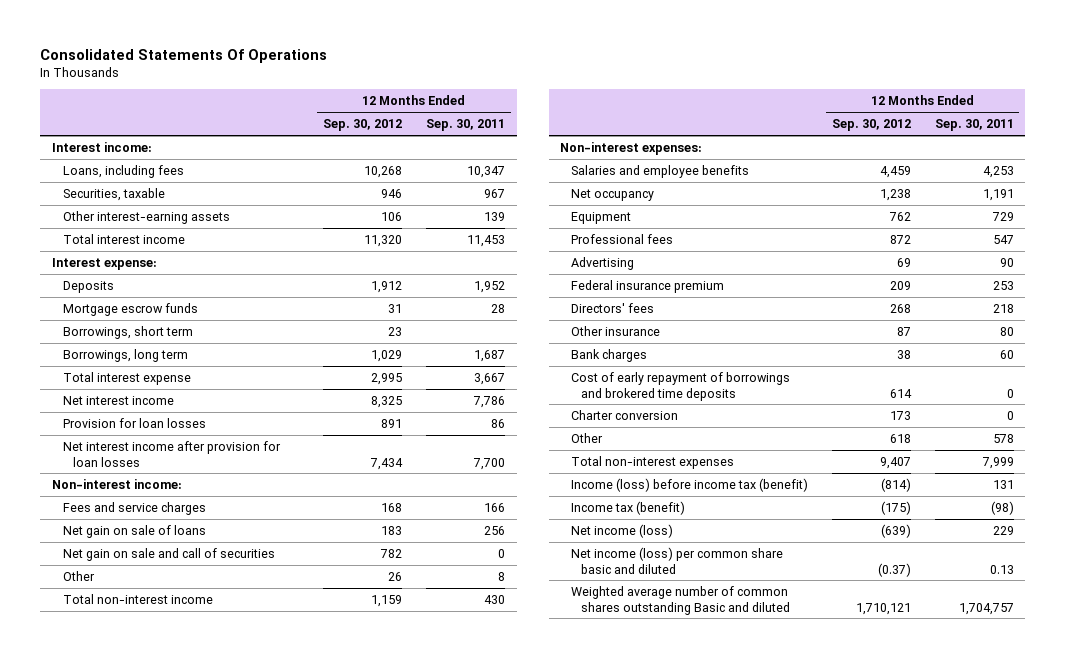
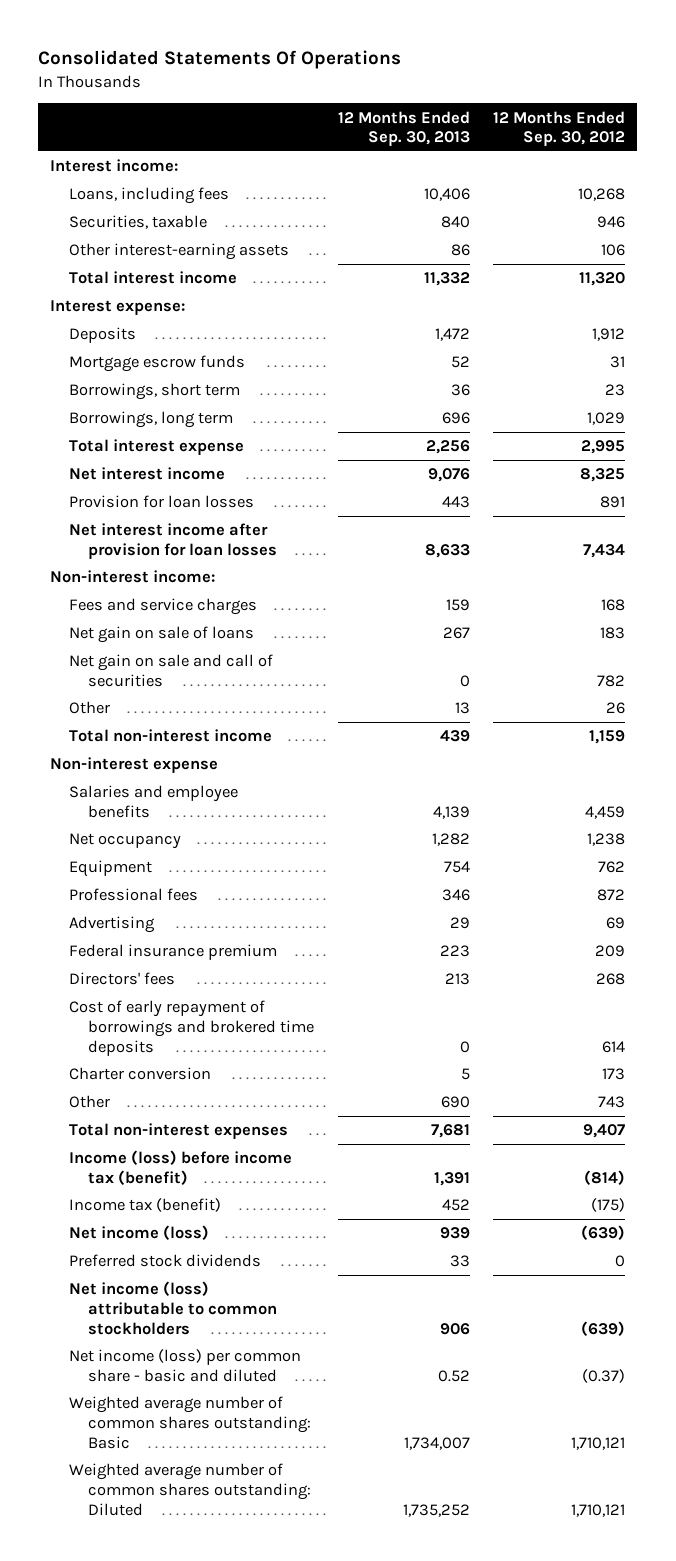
- | 12 Months Ended Sep. 30, 2012 | 12 Months Ended Sep. 30, 2011
+ | 12 Months Ended Sep. 30, 2013 | 12 Months Ended Sep. 30, 2012
- Non-interest expenses:
+ Non-interest expense
- Other insurance | 87 | 80
- Bank charges | 38 | 60
- Other | 618 | 578
+ Other | 690 | 743
- Net income (loss) per common share basic and diluted | (0.37) | 0.13
- Weighted average number of common shares outstanding Basic and diluted | 1,710,121 | 1,704,757
+ Preferred stock dividends | 33 | 0
+ Net income (loss) attributable to common stockholders | 906 | (639)
+ Net income (loss) per common share - basic and diluted | 0.52 | (0.37)
+ Weighted average number of common shares outstanding: Basic | 1,734,007 | 1,710,121
+ Weighted average number of common shares outstanding: Diluted | 1,735,252 | 1,710,121

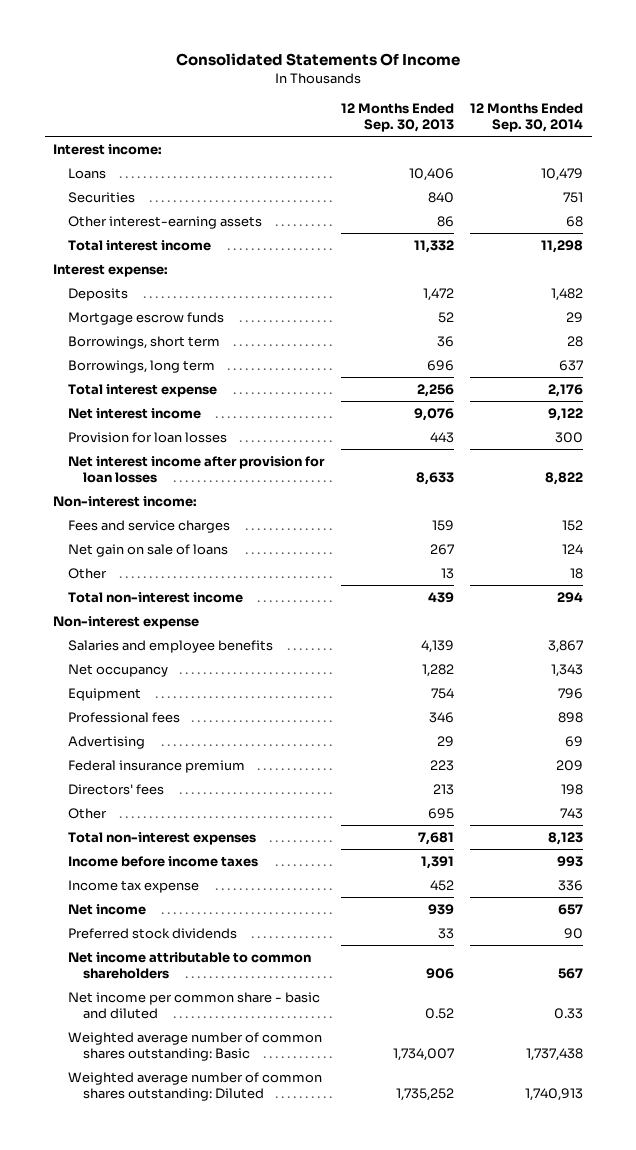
- Consolidated Statements Of Operations
+ Consolidated Statements Of Income
- | 12 Months Ended Sep. 30, 2013 | 12 Months Ended Sep. 30, 2012
+ | 12 Months Ended Sep. 30, 2013 | 12 Months Ended Sep. 30, 2014
- Loans, including fees | 10,406 | 10,268
- Securities, taxable | 840 | 946
+ Loans | 10,406 | 10,479
+ Securities | 840 | 751
- Net gain on sale and call of securities | 0 | 782
- Cost of early repayment of borrowings and brokered time deposits | 0 | 614
- Charter conversion | 5 | 173
- Other | 690 | 743
+ Other | 695 | 743
- Income (loss) before income tax (benefit) | 1,391 | (814)
- Income tax (benefit) | 452 | (175)
- Net income (loss) | 939 | (639)
+ Income before income taxes | 1,391 | 993
+ Income tax expense | 452 | 336
+ Net income | 939 | 657
- Net income (loss) attributable to common stockholders | 906 | (639)
- Net income (loss) per common share - basic and diluted | 0.52 | (0.37)
+ Net income attributable to common shareholders | 906 | 567
+ Net income per common share - basic and diluted | 0.52 | 0.33

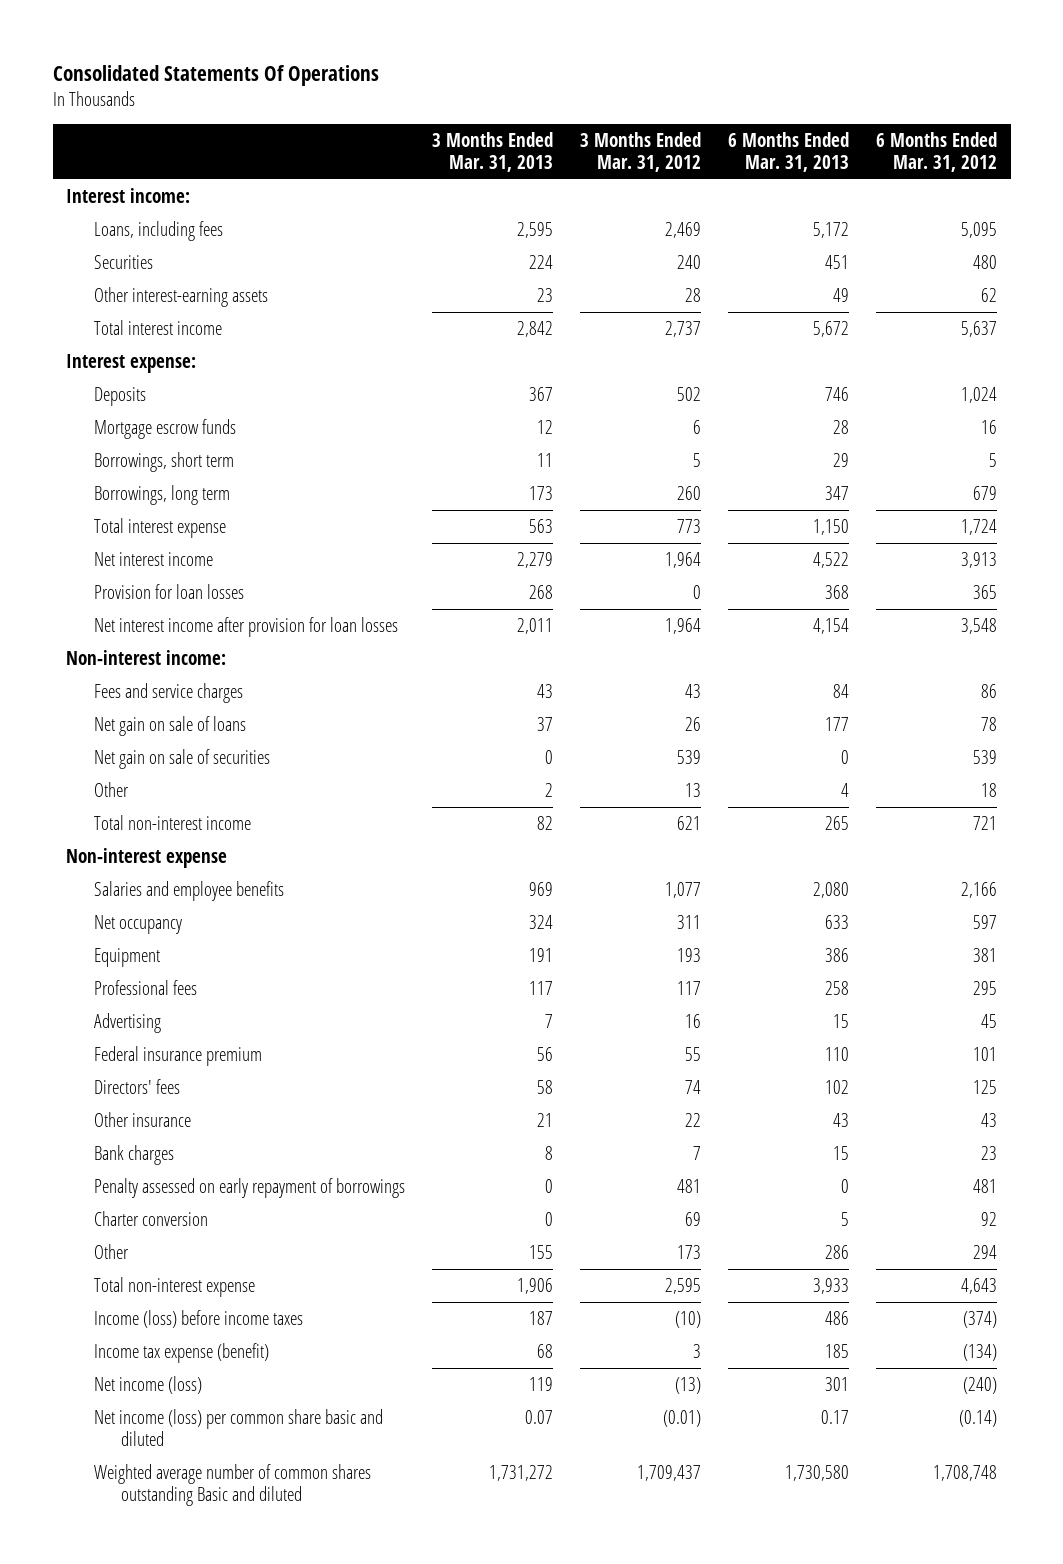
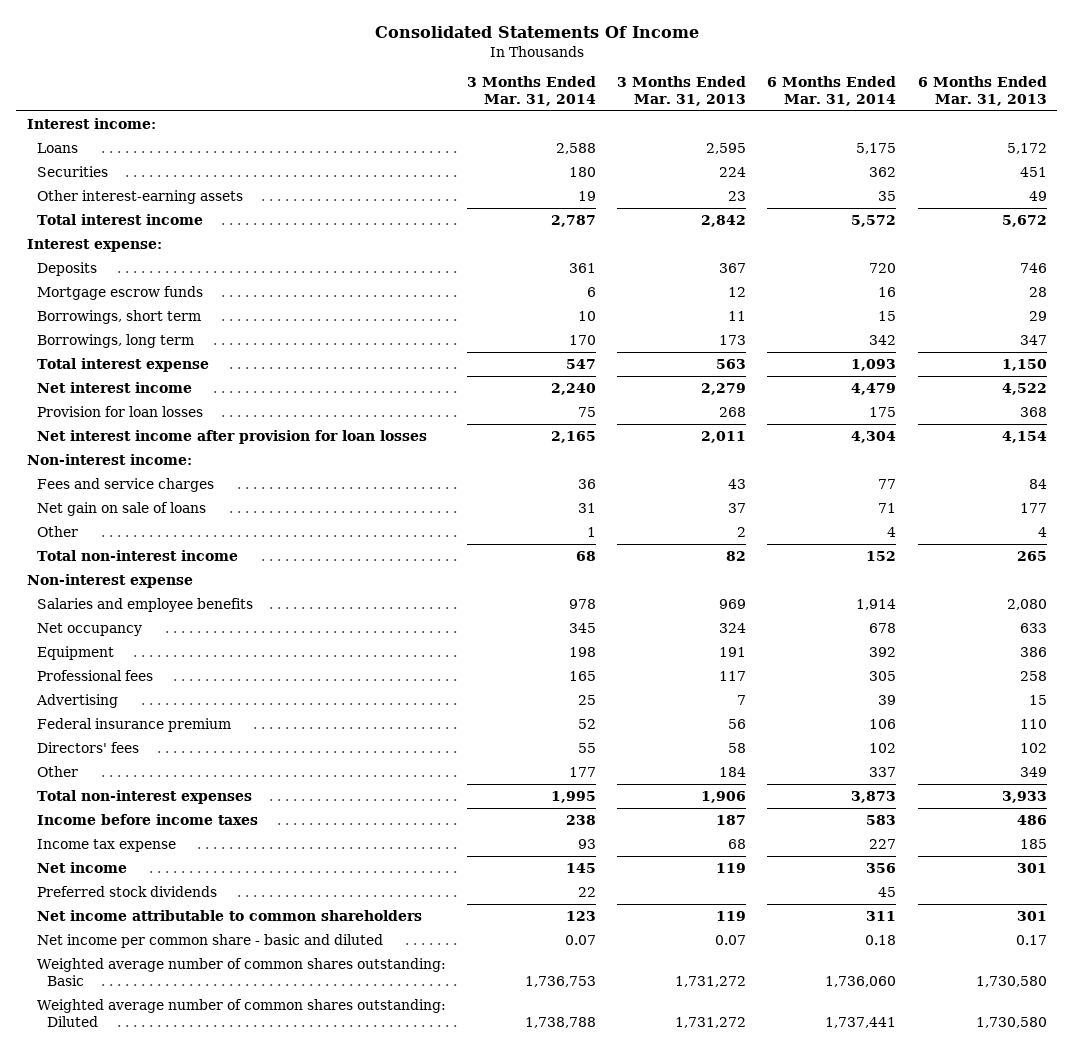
- Consolidated Statements Of Operations
+ Consolidated Statements Of Income
- | 3 Months Ended Mar. 31, 2013 | 3 Months Ended Mar. 31, 2012 | 6 Months Ended Mar. 31, 2013 | 6 Months Ended Mar. 31, 2012
+ | 3 Months Ended Mar. 31, 2014 | 3 Months Ended Mar. 31, 2013 | 6 Months Ended Mar. 31, 2014 | 6 Months Ended Mar. 31, 2013
- Loans, including fees | 2,595 | 2,469 | 5,172 | 5,095
+ Loans | 2,588 | 2,595 | 5,175 | 5,172
- Net gain on sale of securities | 0 | 539 | 0 | 539
- Other insurance | 21 | 22 | 43 | 43
- Bank charges | 8 | 7 | 15 | 23
- Penalty assessed on early repayment of borrowings | 0 | 481 | 0 | 481
- Charter conversion | 0 | 69 | 5 | 92
- Other | 155 | 173 | 286 | 294
- Total non-interest expense | 1,906 | 2,595 | 3,933 | 4,643
- Income (loss) before income taxes | 187 | (10) | 486 | (374)
- Income tax expense (benefit) | 68 | 3 | 185 | (134)
- Net income (loss) | 119 | (13) | 301 | (240)
- Net income (loss) per common share basic and diluted | 0.07 | (0.01) | 0.17 | (0.14)
- Weighted average number of common shares outstanding Basic and diluted | 1,731,272 | 1,709,437 | 1,730,580 | 1,708,748
+ Other | 177 | 184 | 337 | 349
+ Total non-interest expenses | 1,995 | 1,906 | 3,873 | 3,933
+ Income before income taxes | 238 | 187 | 583 | 486
+ Income tax expense | 93 | 68 | 227 | 185
+ Net income | 145 | 119 | 356 | 301
+ Preferred stock dividends | 22 | | 45 |
+ Net income attributable to common shareholders | 123 | 119 | 311 | 301
+ Net income per common share - basic and diluted | 0.07 | 0.07 | 0.18 | 0.17
+ Weighted average number of common shares outstanding: Basic | 1,736,753 | 1,731,272 | 1,736,060 | 1,730,580
+ Weighted average number of common shares outstanding: Diluted | 1,738,788 | 1,731,272 | 1,737,441 | 1,730,580

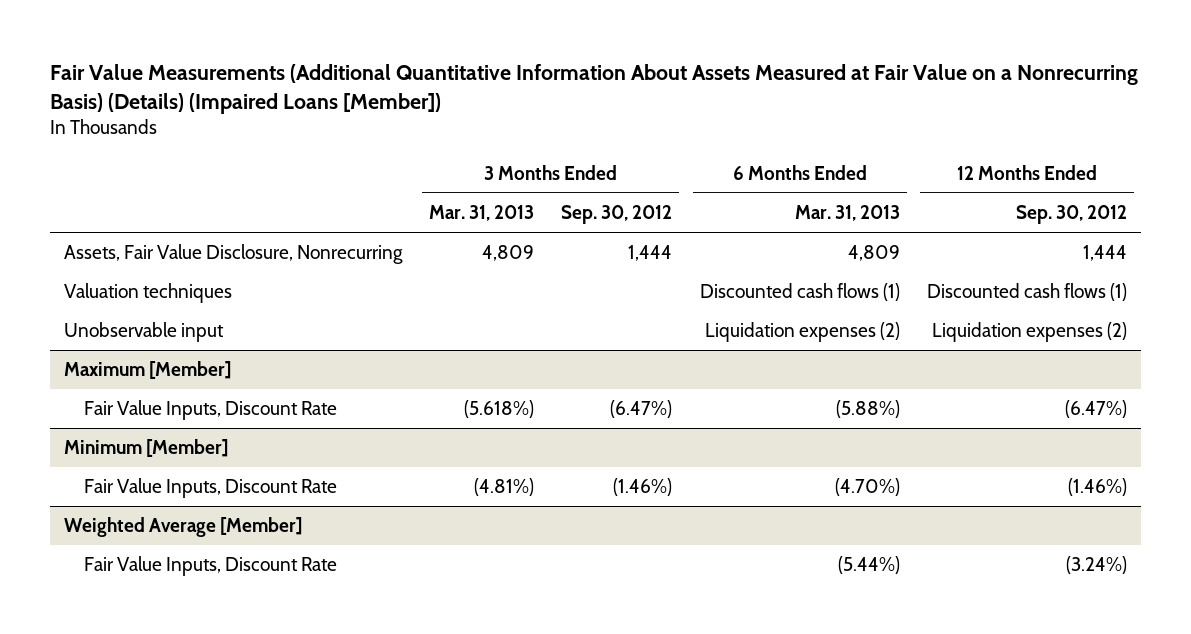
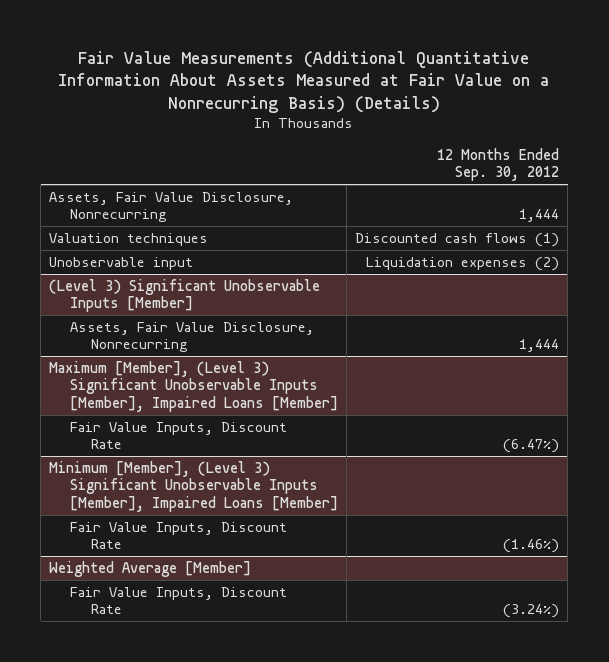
- Fair Value Measurements (Additional Quantitative Information About Assets Measured at Fair Value on a Nonrecurring Basis) (Details) (Impaired Loans [Member])
+ Fair Value Measurements (Additional Quantitative Information About Assets Measured at Fair Value on a Nonrecurring Basis) (Details)
- | 3 Months Ended Mar. 31, 2013 | 3 Months Ended Sep. 30, 2012 | 6 Months Ended Mar. 31, 2013 | 12 Months Ended Sep. 30, 2012
+ | 12 Months Ended Sep. 30, 2012
- Maximum [Member]
+ (Level 3) Significant Unobservable Inputs [Member]
+ Assets, Fair Value Disclosure, Nonrecurring | 1,444
+ Maximum [Member], (Level 3) Significant Unobservable Inputs [Member], Impaired Loans [Member]
- Minimum [Member]
+ Minimum [Member], (Level 3) Significant Unobservable Inputs [Member], Impaired Loans [Member]

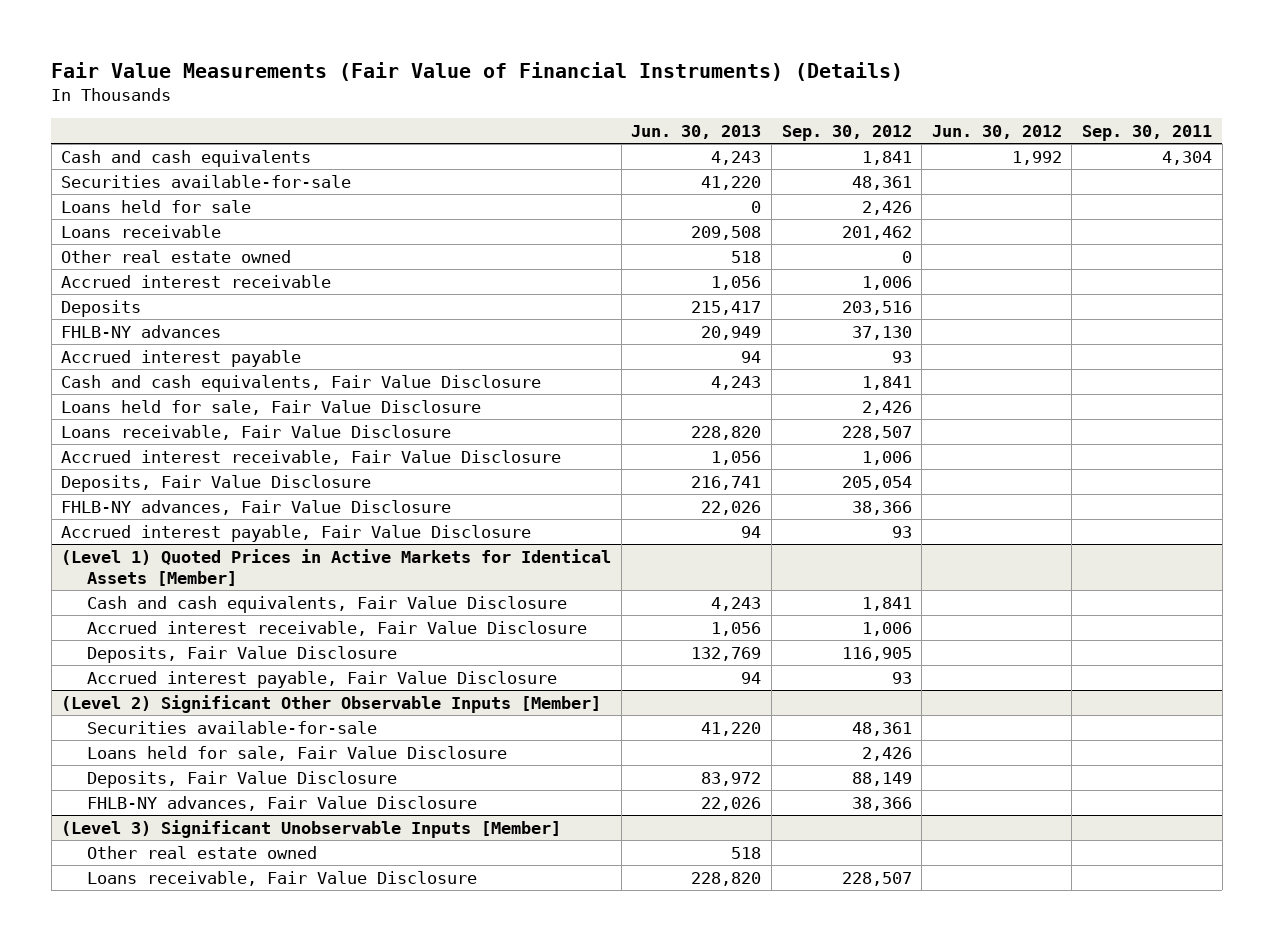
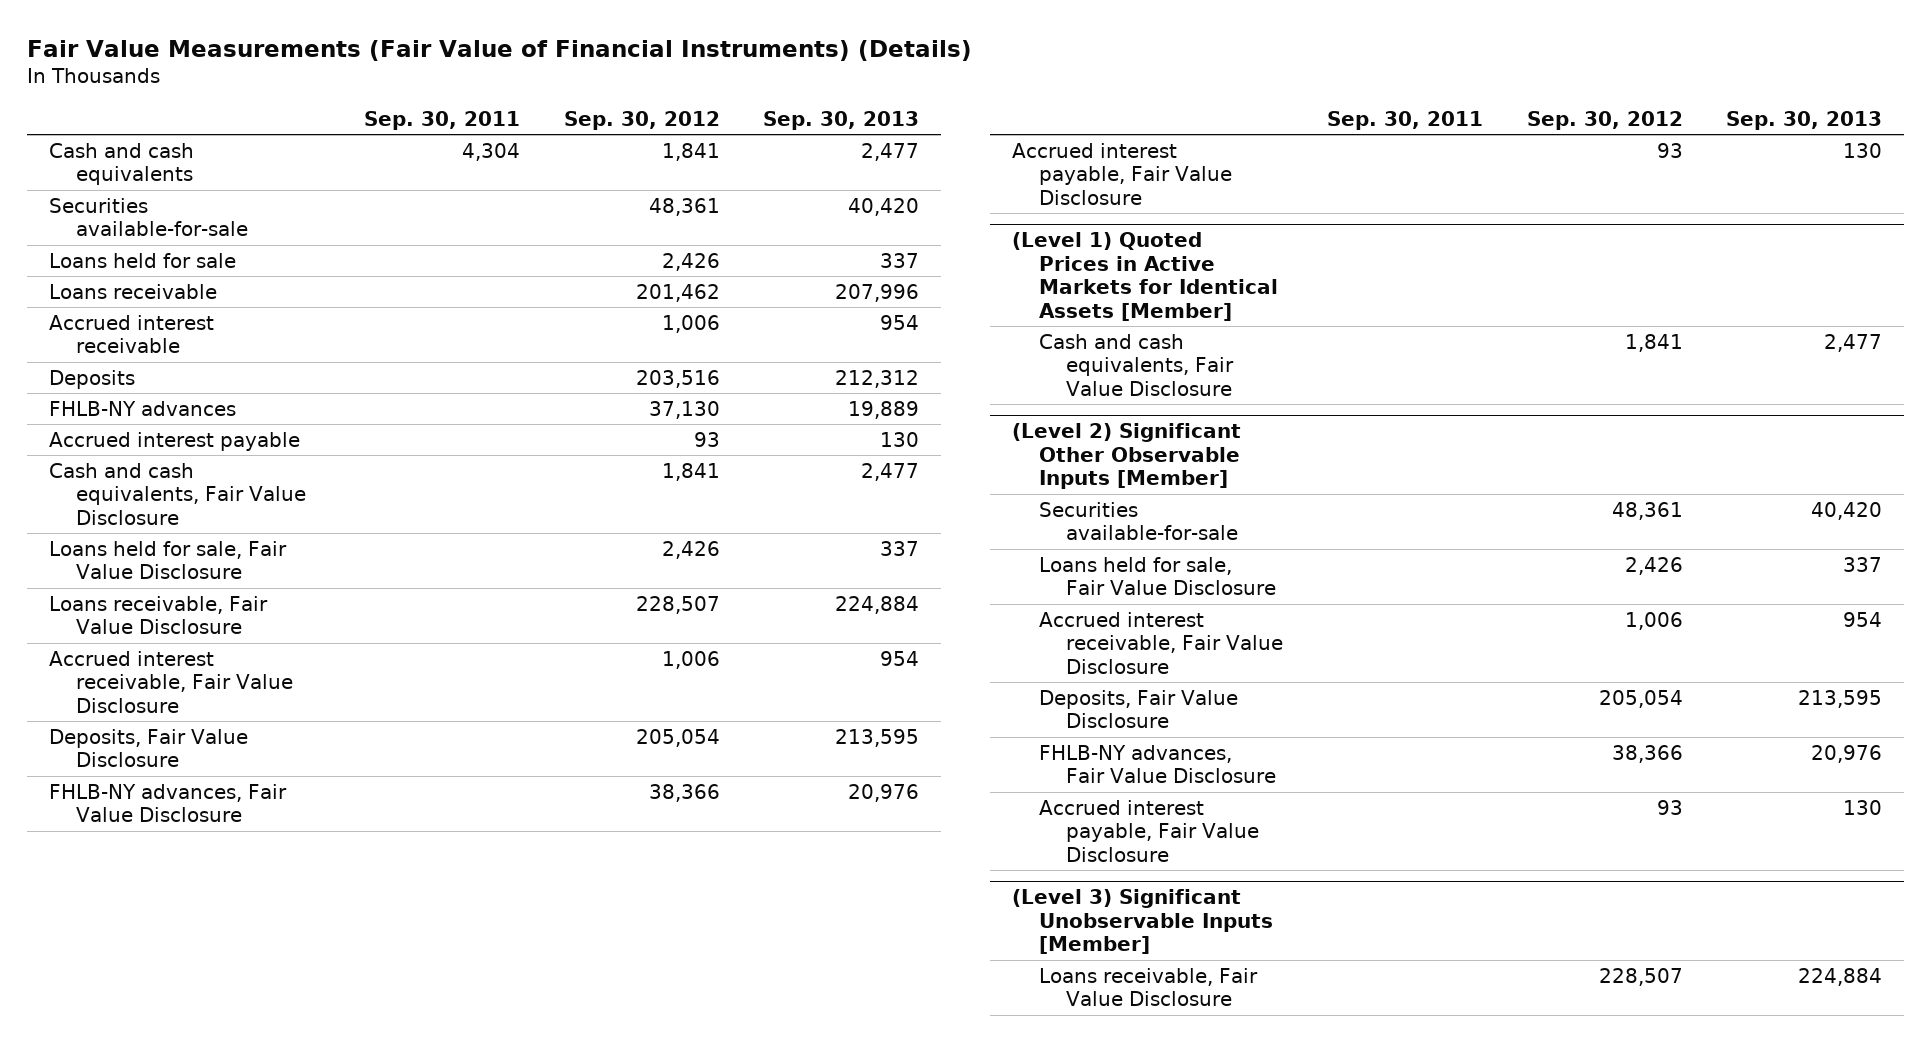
- | Jun. 30, 2013 | Sep. 30, 2012 | Jun. 30, 2012 | Sep. 30, 2011
+ | Sep. 30, 2011 | Sep. 30, 2012 | Sep. 30, 2013
- Other real estate owned | 518 | 0 | |
@ (Level 1) Quoted Prices in Active Markets for Identical Assets [Member]
- Accrued interest receivable, Fair Value Disclosure | 1,056 | 1,006 | |
- Deposits, Fair Value Disclosure | 132,769 | 116,905 | |
- Accrued interest payable, Fair Value Disclosure | 94 | 93 | |
@ (Level 2) Significant Other Observable Inputs [Member]
- Deposits, Fair Value Disclosure | 83,972 | 88,149 | |
+ Accrued interest receivable, Fair Value Disclosure | | 1,006 | 954
+ Deposits, Fair Value Disclosure | | 205,054 | 213,595
+ Accrued interest payable, Fair Value Disclosure | | 93 | 130
@ (Level 3) Significant Unobservable Inputs [Member]
- Other real estate owned | 518 | | |

